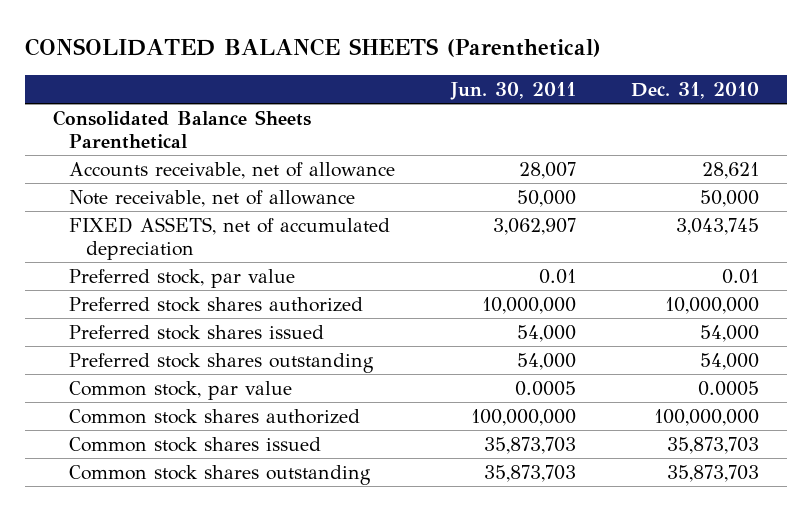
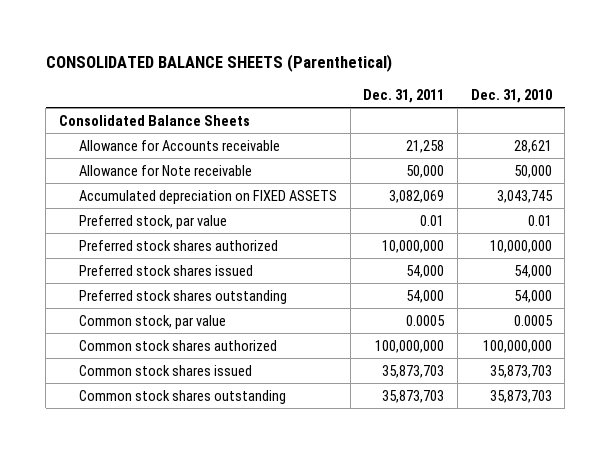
- | Jun. 30, 2011 | Dec. 31, 2010
+ | Dec. 31, 2011 | Dec. 31, 2010
- Consolidated Balance Sheets Parenthetical
- Accounts receivable, net of allowance | 28,007 | 28,621
- Note receivable, net of allowance | 50,000 | 50,000
- FIXED ASSETS, net of accumulated depreciation | 3,062,907 | 3,043,745
+ Consolidated Balance Sheets
+ Allowance for Accounts receivable | 21,258 | 28,621
+ Allowance for Note receivable | 50,000 | 50,000
+ Accumulated depreciation on FIXED ASSETS | 3,082,069 | 3,043,745

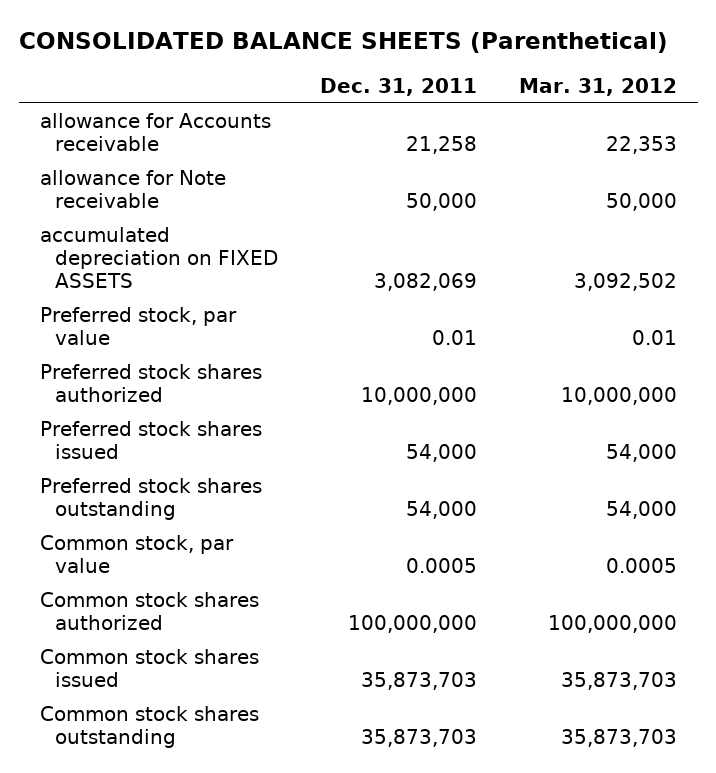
- | Dec. 31, 2011 | Dec. 31, 2010
+ | Dec. 31, 2011 | Mar. 31, 2012
- Consolidated Balance Sheets
- Allowance for Accounts receivable | 21,258 | 28,621
- Allowance for Note receivable | 50,000 | 50,000
- Accumulated depreciation on FIXED ASSETS | 3,082,069 | 3,043,745
+ allowance for Accounts receivable | 21,258 | 22,353
+ allowance for Note receivable | 50,000 | 50,000
+ accumulated depreciation on FIXED ASSETS | 3,082,069 | 3,092,502

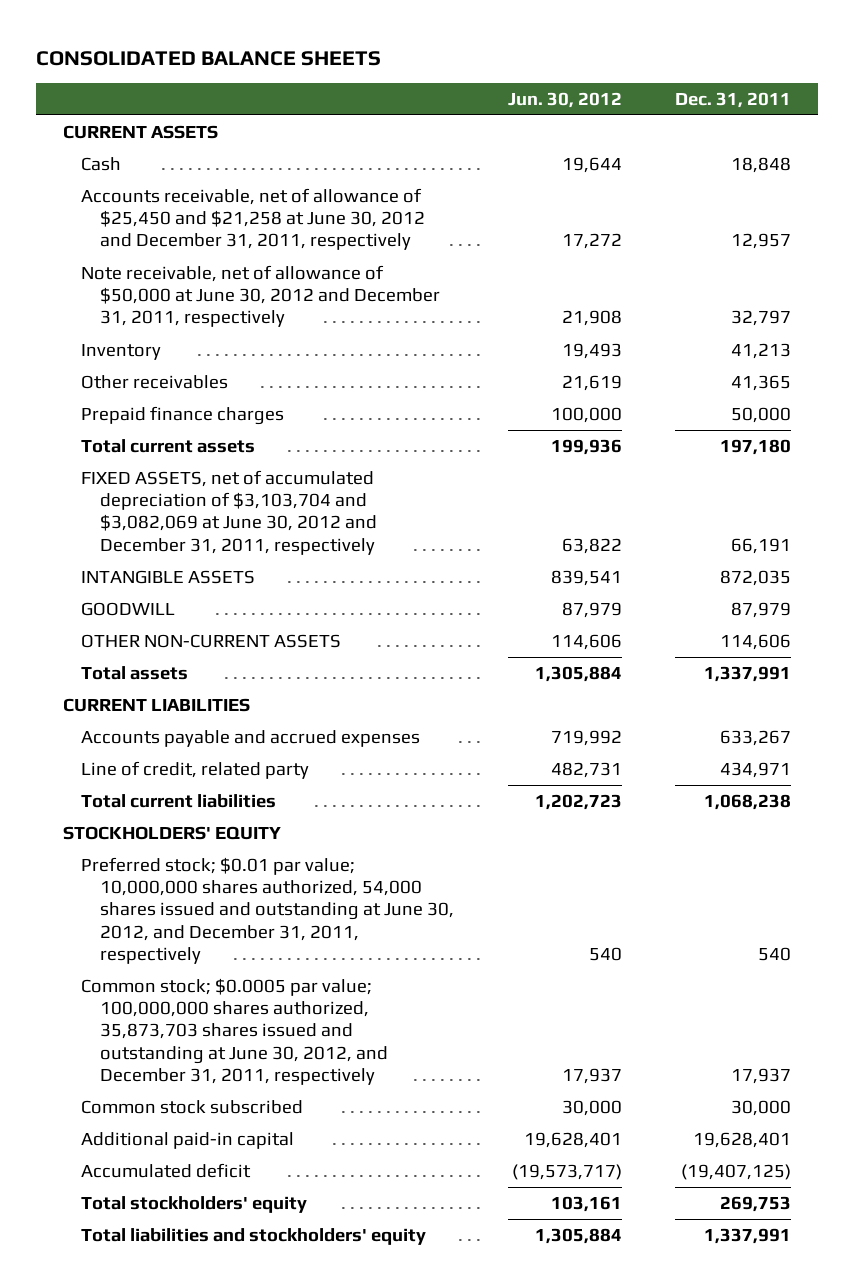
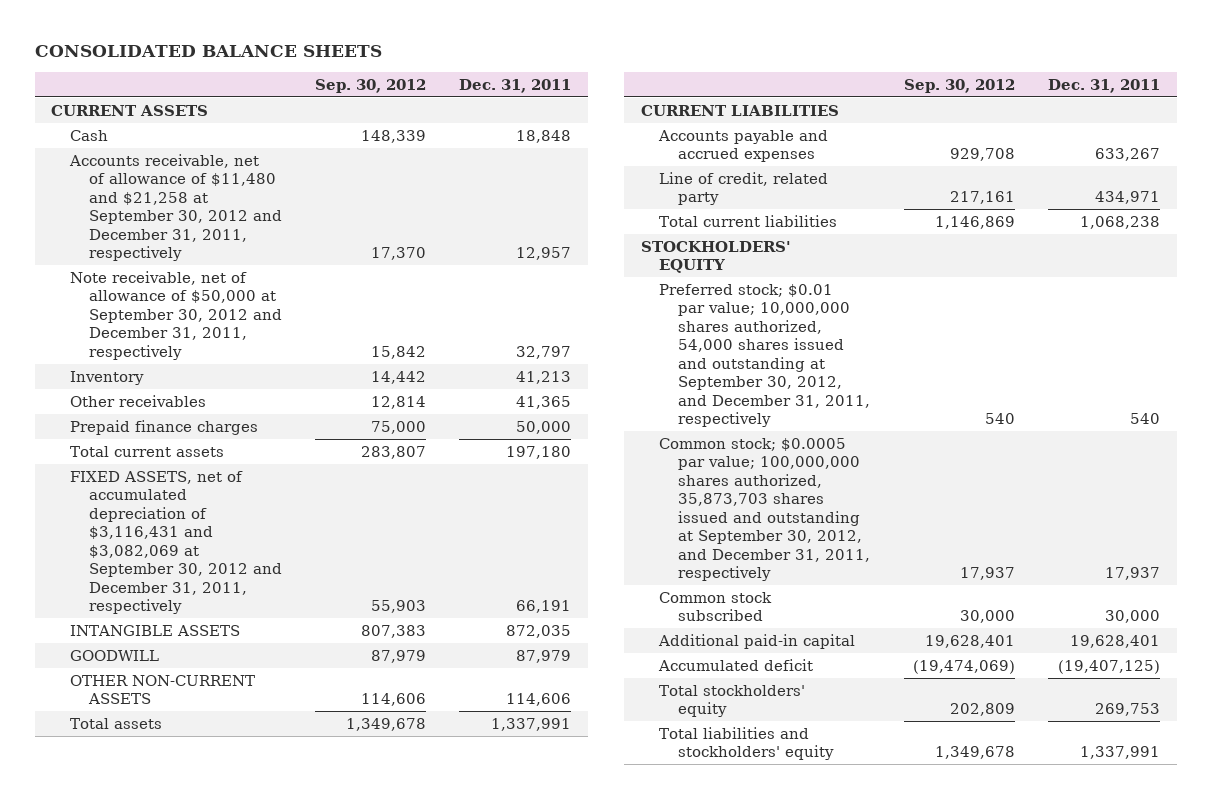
- | Jun. 30, 2012 | Dec. 31, 2011
+ | Sep. 30, 2012 | Dec. 31, 2011
- Accounts receivable, net of allowance of $25,450 and $21,258 at June 30, 2012 and December 31, 2011, respectively | 17,272 | 12,957
- Note receivable, net of allowance of $50,000 at June 30, 2012 and December 31, 2011, respectively | 21,908 | 32,797
+ Accounts receivable, net of allowance of $11,480 and $21,258 at September 30, 2012 and December 31, 2011, respectively | 17,370 | 12,957
+ Note receivable, net of allowance of $50,000 at September 30, 2012 and December 31, 2011, respectively | 15,842 | 32,797
- FIXED ASSETS, net of accumulated depreciation of $3,103,704 and $3,082,069 at June 30, 2012 and December 31, 2011, respectively | 63,822 | 66,191
+ FIXED ASSETS, net of accumulated depreciation of $3,116,431 and $3,082,069 at September 30, 2012 and December 31, 2011, respectively | 55,903 | 66,191
- Preferred stock; $0.01 par value; 10,000,000 shares authorized, 54,000 shares issued and outstanding at June 30, 2012, and December 31, 2011, respectively | 540 | 540
- Common stock; $0.0005 par value; 100,000,000 shares authorized, 35,873,703 shares issued and outstanding at June 30, 2012, and December 31, 2011, respectively | 17,937 | 17,937
+ Preferred stock; $0.01 par value; 10,000,000 shares authorized, 54,000 shares issued and outstanding at September 30, 2012, and December 31, 2011, respectively | 540 | 540
+ Common stock; $0.0005 par value; 100,000,000 shares authorized, 35,873,703 shares issued and outstanding at September 30, 2012, and December 31, 2011, respectively | 17,937 | 17,937

